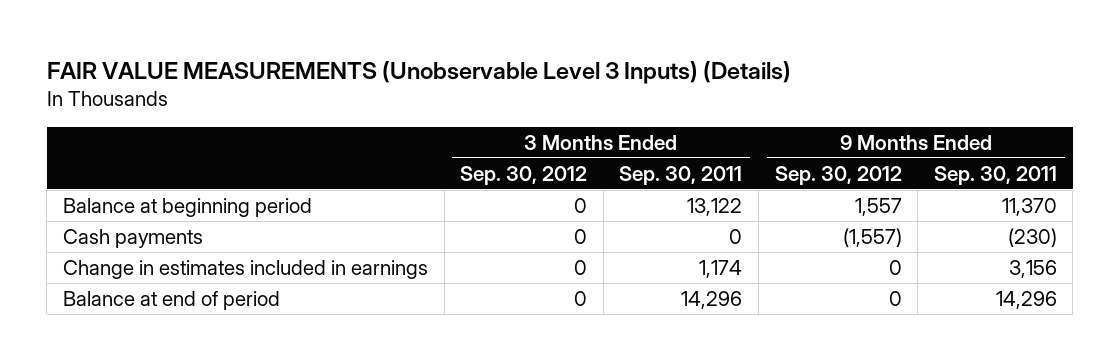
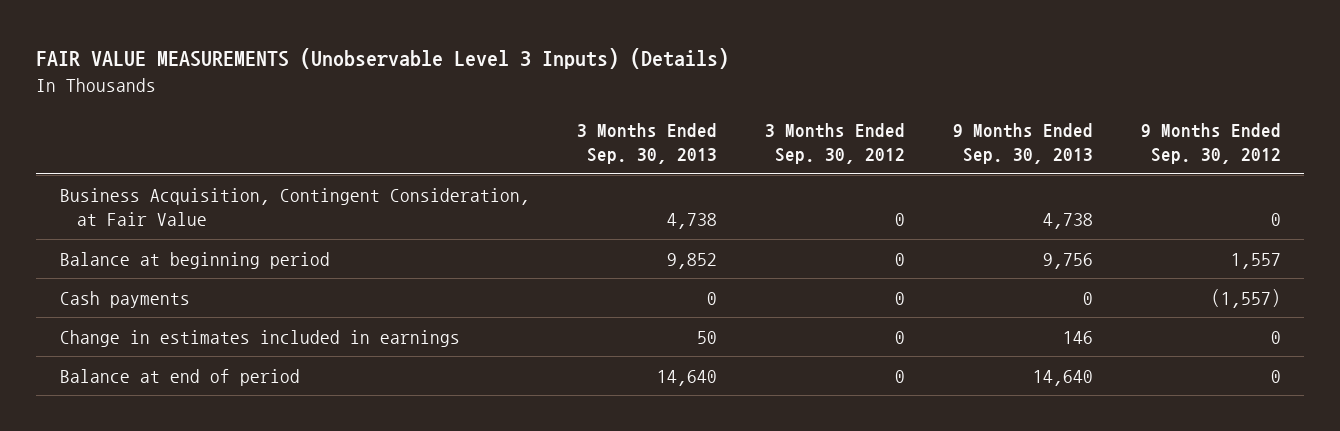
- | 3 Months Ended Sep. 30, 2012 | 3 Months Ended Sep. 30, 2011 | 9 Months Ended Sep. 30, 2012 | 9 Months Ended Sep. 30, 2011
+ | 3 Months Ended Sep. 30, 2013 | 3 Months Ended Sep. 30, 2012 | 9 Months Ended Sep. 30, 2013 | 9 Months Ended Sep. 30, 2012
+ Business Acquisition, Contingent Consideration, at Fair Value | 4,738 | 0 | 4,738 | 0

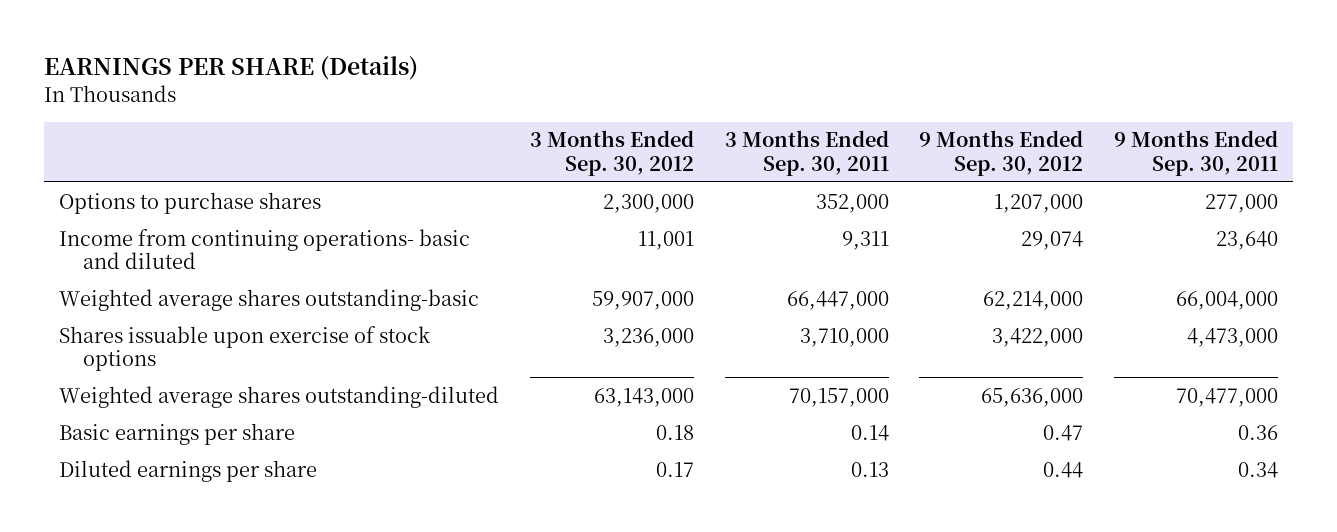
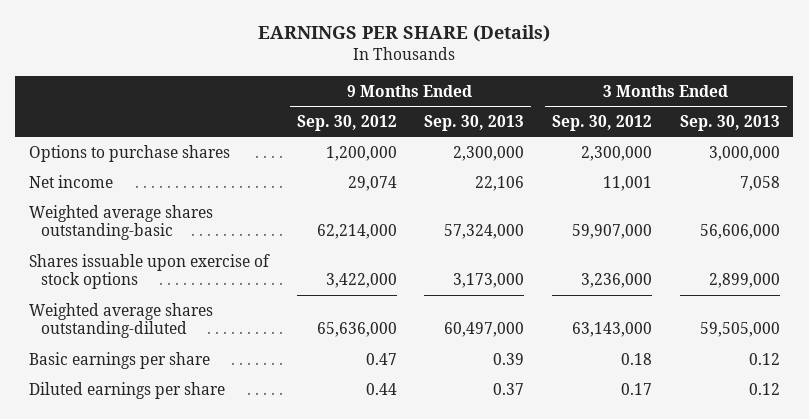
- | 3 Months Ended Sep. 30, 2012 | 3 Months Ended Sep. 30, 2011 | 9 Months Ended Sep. 30, 2012 | 9 Months Ended Sep. 30, 2011
+ | 9 Months Ended Sep. 30, 2012 | 9 Months Ended Sep. 30, 2013 | 3 Months Ended Sep. 30, 2012 | 3 Months Ended Sep. 30, 2013
- Options to purchase shares | 2,300,000 | 352,000 | 1,207,000 | 277,000
- Income from continuing operations- basic and diluted | 11,001 | 9,311 | 29,074 | 23,640
+ Options to purchase shares | 1,200,000 | 2,300,000 | 2,300,000 | 3,000,000
+ Net income | 29,074 | 22,106 | 11,001 | 7,058

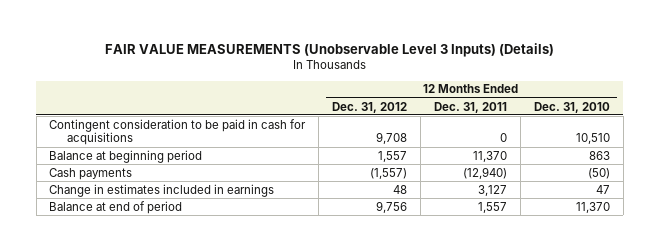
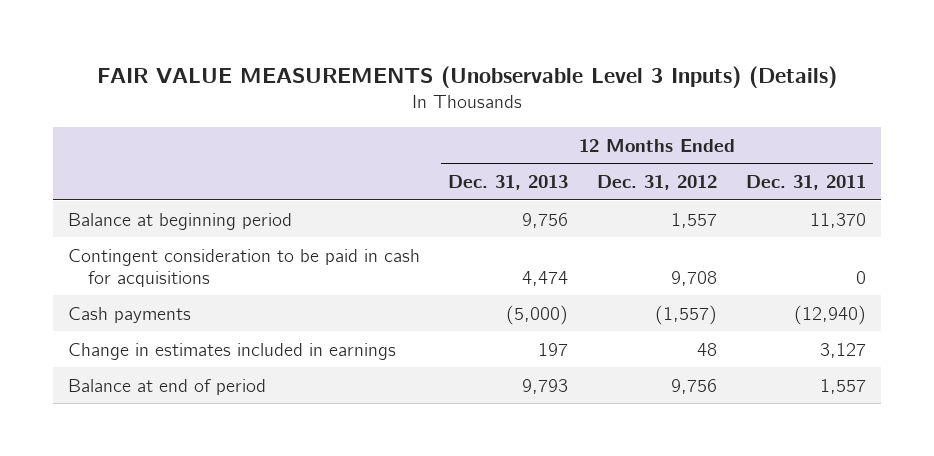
- | 12 Months Ended Dec. 31, 2012 | 12 Months Ended Dec. 31, 2011 | 12 Months Ended Dec. 31, 2010
+ | 12 Months Ended Dec. 31, 2013 | 12 Months Ended Dec. 31, 2012 | 12 Months Ended Dec. 31, 2011
moved down: Contingent consideration to be paid in cash for acquisitions | 4,474 | 9,708 | 0

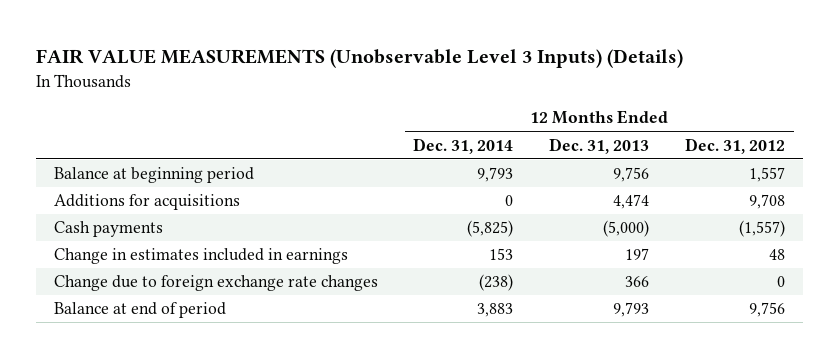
- | 12 Months Ended Dec. 31, 2013 | 12 Months Ended Dec. 31, 2012 | 12 Months Ended Dec. 31, 2011
+ | 12 Months Ended Dec. 31, 2014 | 12 Months Ended Dec. 31, 2013 | 12 Months Ended Dec. 31, 2012
- Contingent consideration to be paid in cash for acquisitions | 4,474 | 9,708 | 0
+ Additions for acquisitions | 0 | 4,474 | 9,708
+ Change due to foreign exchange rate changes | (238) | 366 | 0

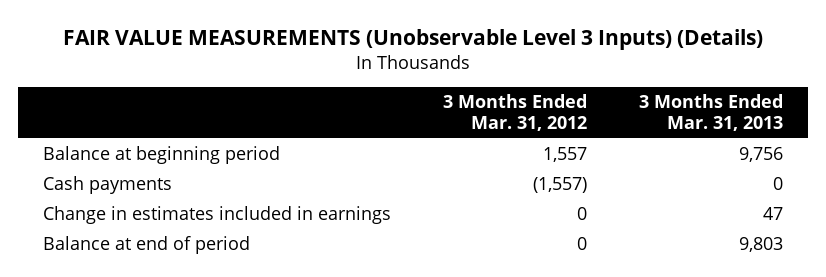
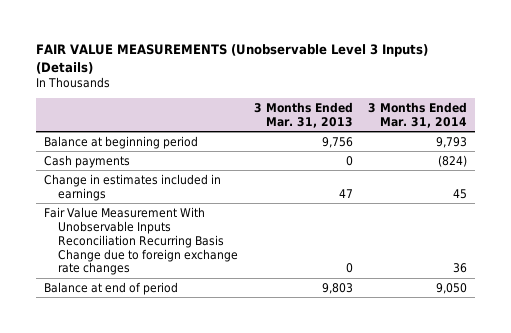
- | 3 Months Ended Mar. 31, 2012 | 3 Months Ended Mar. 31, 2013
+ | 3 Months Ended Mar. 31, 2013 | 3 Months Ended Mar. 31, 2014
+ Fair Value Measurement With Unobservable Inputs Reconciliation Recurring Basis Change due to foreign exchange rate changes | 0 | 36

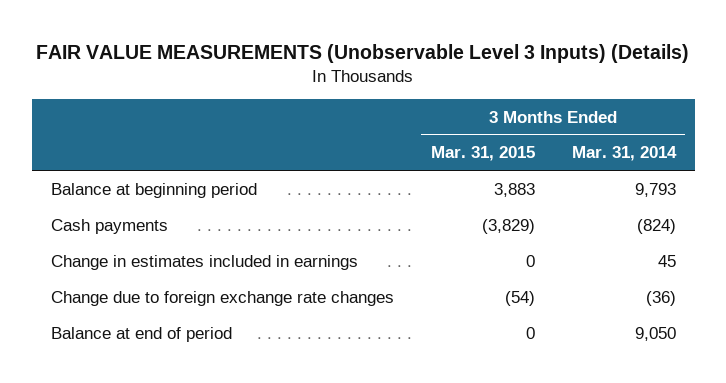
- | 3 Months Ended Mar. 31, 2013 | 3 Months Ended Mar. 31, 2014
+ | 3 Months Ended Mar. 31, 2015 | 3 Months Ended Mar. 31, 2014
- Fair Value Measurement With Unobservable Inputs Reconciliation Recurring Basis Change due to foreign exchange rate changes | 0 | 36
+ Change due to foreign exchange rate changes | (54) | (36)

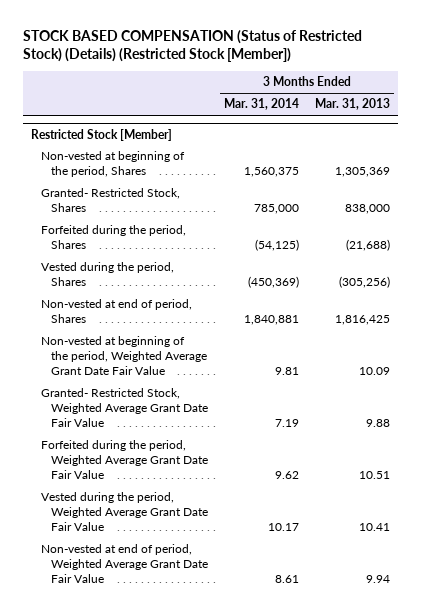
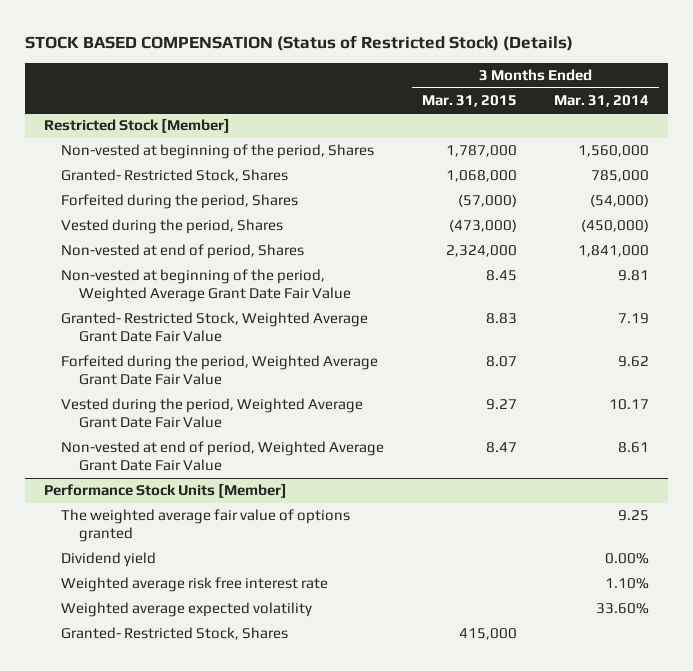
- STOCK BASED COMPENSATION (Status of Restricted Stock) (Details) (Restricted Stock [Member])
+ STOCK BASED COMPENSATION (Status of Restricted Stock) (Details)
- | 3 Months Ended Mar. 31, 2014 | 3 Months Ended Mar. 31, 2013
+ | 3 Months Ended Mar. 31, 2015 | 3 Months Ended Mar. 31, 2014
@ Restricted Stock [Member]
- Non-vested at beginning of the period, Shares | 1,560,375 | 1,305,369
+ Non-vested at beginning of the period, Shares | 1,787,000 | 1,560,000
- Forfeited during the period, Shares | (54,125) | (21,688)
- Vested during the period, Shares | (450,369) | (305,256)
- Non-vested at end of period, Shares | 1,840,881 | 1,816,425
+ Forfeited during the period, Shares | (57,000) | (54,000)
+ Vested during the period, Shares | (473,000) | (450,000)
+ Non-vested at end of period, Shares | 2,324,000 | 1,841,000
+ Performance Stock Units [Member]
+ The weighted average fair value of options granted | | 9.25
+ Dividend yield | | 0.00%
+ Weighted average risk free interest rate | | 1.10%
+ Weighted average expected volatility | | 33.60%
+ Granted- Restricted Stock, Shares | 415,000 |

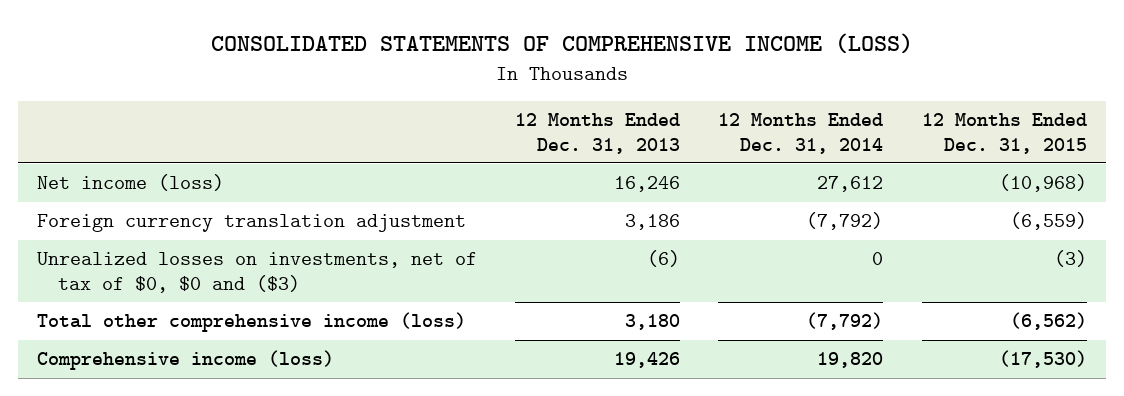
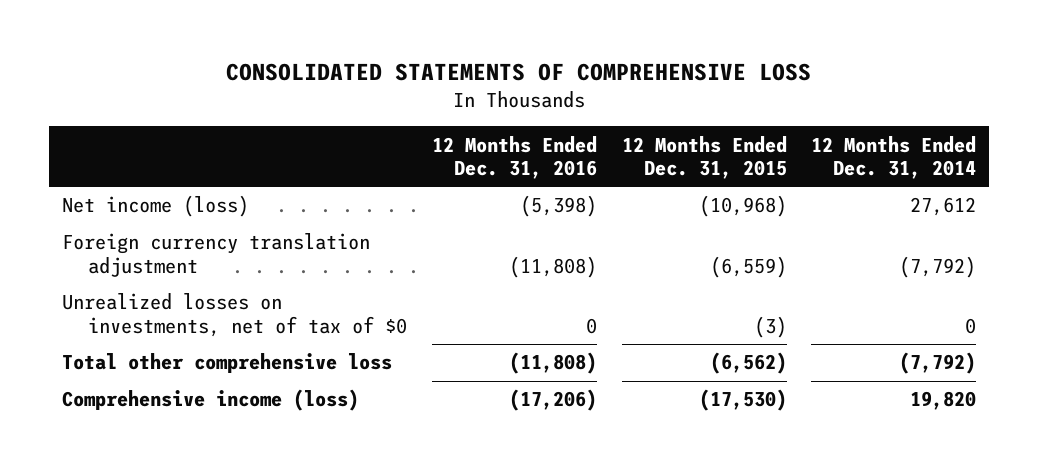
- CONSOLIDATED STATEMENTS OF COMPREHENSIVE INCOME (LOSS)
+ CONSOLIDATED STATEMENTS OF COMPREHENSIVE LOSS
- | 12 Months Ended Dec. 31, 2013 | 12 Months Ended Dec. 31, 2014 | 12 Months Ended Dec. 31, 2015
+ | 12 Months Ended Dec. 31, 2016 | 12 Months Ended Dec. 31, 2015 | 12 Months Ended Dec. 31, 2014
- Unrealized losses on investments, net of tax of $0, $0 and ($3) | (6) | 0 | (3)
- Total other comprehensive income (loss) | 3,180 | (7,792) | (6,562)
+ Unrealized losses on investments, net of tax of $0 | 0 | (3) | 0
+ Total other comprehensive loss | (11,808) | (6,562) | (7,792)

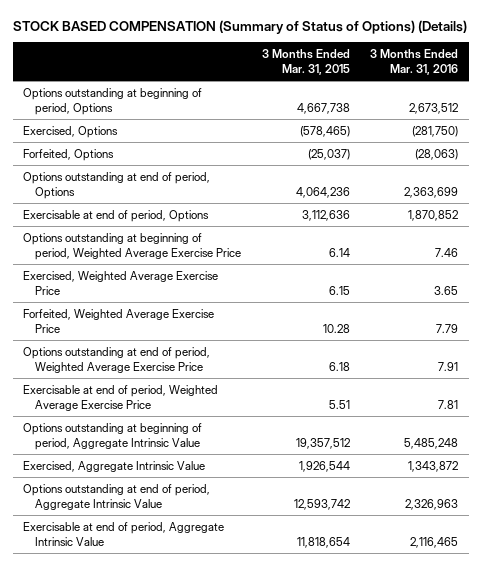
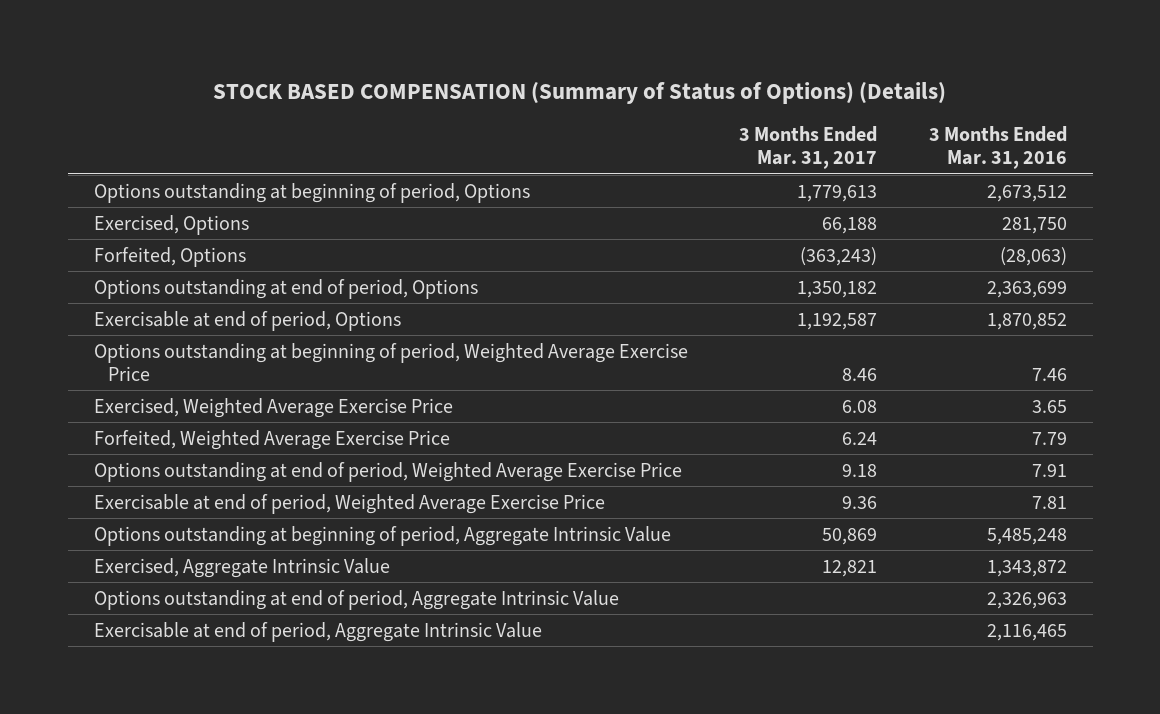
- | 3 Months Ended Mar. 31, 2015 | 3 Months Ended Mar. 31, 2016
+ | 3 Months Ended Mar. 31, 2017 | 3 Months Ended Mar. 31, 2016
- Exercised, Options | (578,465) | (281,750)
+ Exercised, Options | 66,188 | 281,750

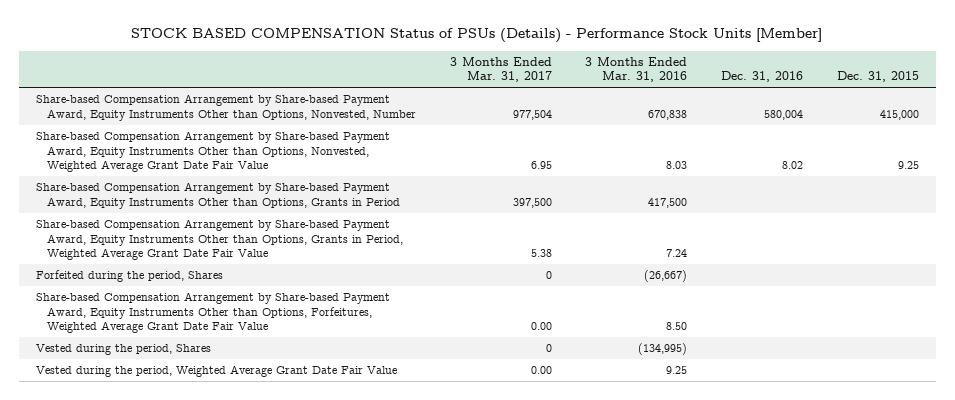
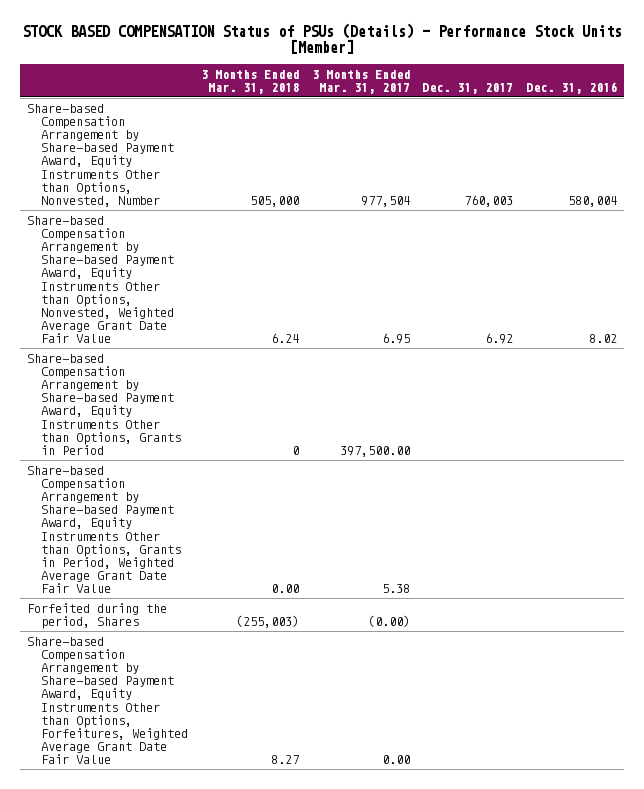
- | 3 Months Ended Mar. 31, 2017 | 3 Months Ended Mar. 31, 2016 | Dec. 31, 2016 | Dec. 31, 2015
+ | 3 Months Ended Mar. 31, 2018 | 3 Months Ended Mar. 31, 2017 | Dec. 31, 2017 | Dec. 31, 2016
- Share-based Compensation Arrangement by Share-based Payment Award, Equity Instruments Other than Options, Grants in Period | 397,500 | 417,500 | |
+ Share-based Compensation Arrangement by Share-based Payment Award, Equity Instruments Other than Options, Grants in Period | 0 | 397,500.00 | |
- Forfeited during the period, Shares | 0 | (26,667) | |
+ Forfeited during the period, Shares | (255,003) | (0.00) | |
- Vested during the period, Shares | 0 | (134,995) | |
- Vested during the period, Weighted Average Grant Date Fair Value | 0.00 | 9.25 | |

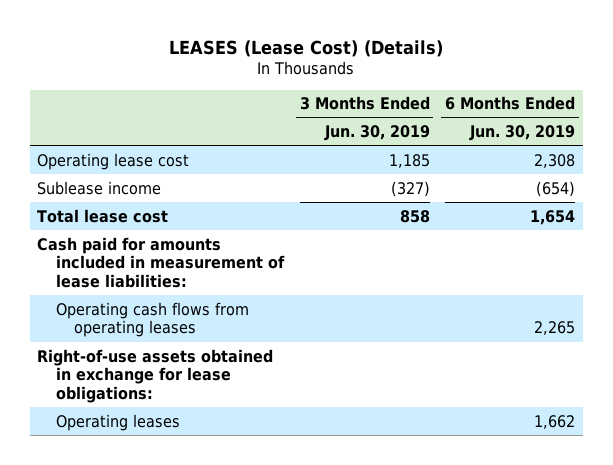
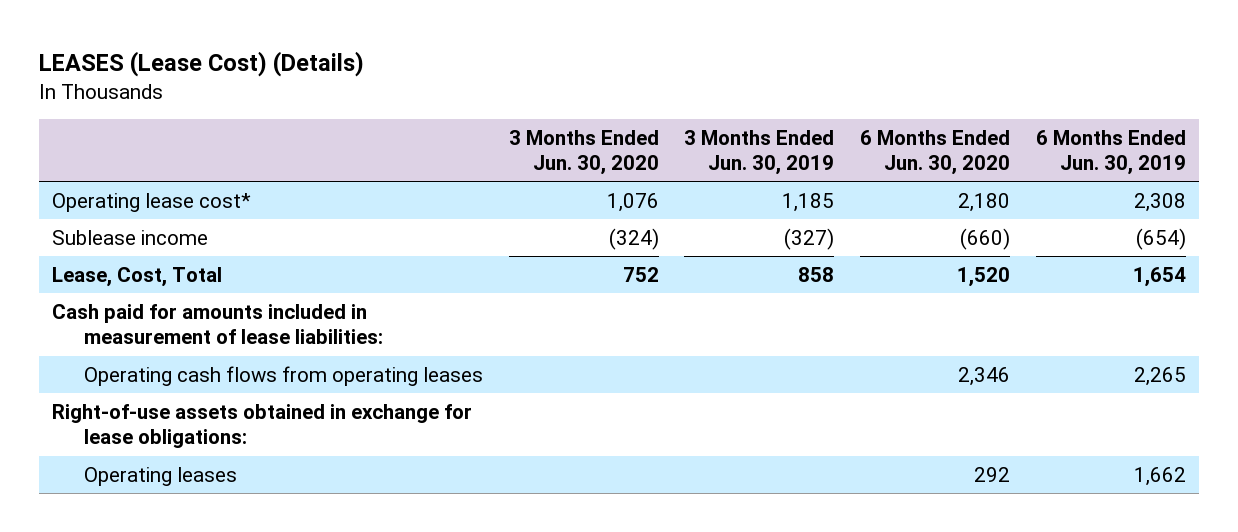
- | 3 Months Ended Jun. 30, 2019 | 6 Months Ended Jun. 30, 2019
+ | 3 Months Ended Jun. 30, 2020 | 3 Months Ended Jun. 30, 2019 | 6 Months Ended Jun. 30, 2020 | 6 Months Ended Jun. 30, 2019
- Operating lease cost | 1,185 | 2,308
+ Operating lease cost* | 1,076 | 1,185 | 2,180 | 2,308
- Total lease cost | 858 | 1,654
+ Lease, Cost, Total | 752 | 858 | 1,520 | 1,654

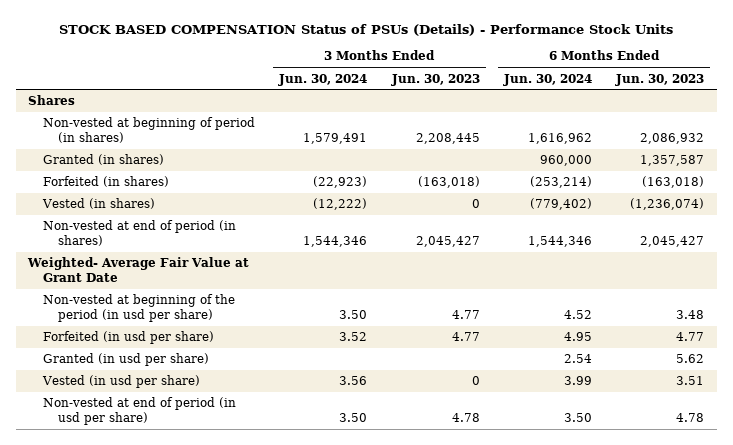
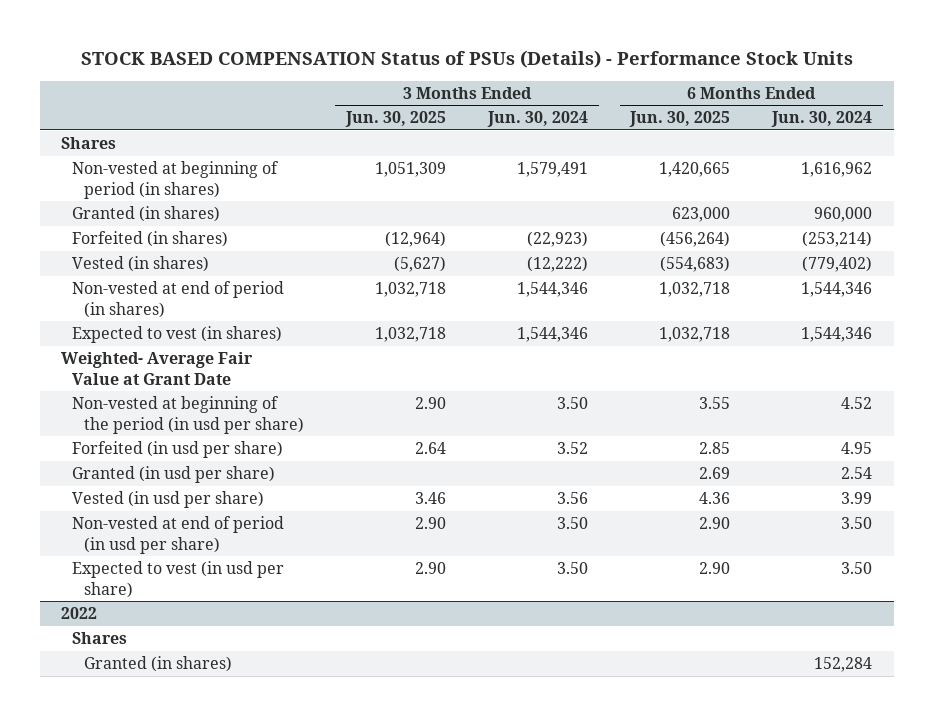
- | 3 Months Ended Jun. 30, 2024 | 3 Months Ended Jun. 30, 2023 | 6 Months Ended Jun. 30, 2024 | 6 Months Ended Jun. 30, 2023
+ | 3 Months Ended Jun. 30, 2025 | 3 Months Ended Jun. 30, 2024 | 6 Months Ended Jun. 30, 2025 | 6 Months Ended Jun. 30, 2024
+ Expected to vest (in shares) | 1,032,718 | 1,544,346 | 1,032,718 | 1,544,346
+ Expected to vest (in usd per share) | 2.90 | 3.50 | 2.90 | 3.50
+ 2022
+ Shares
+ Granted (in shares) | | | | 152,284

